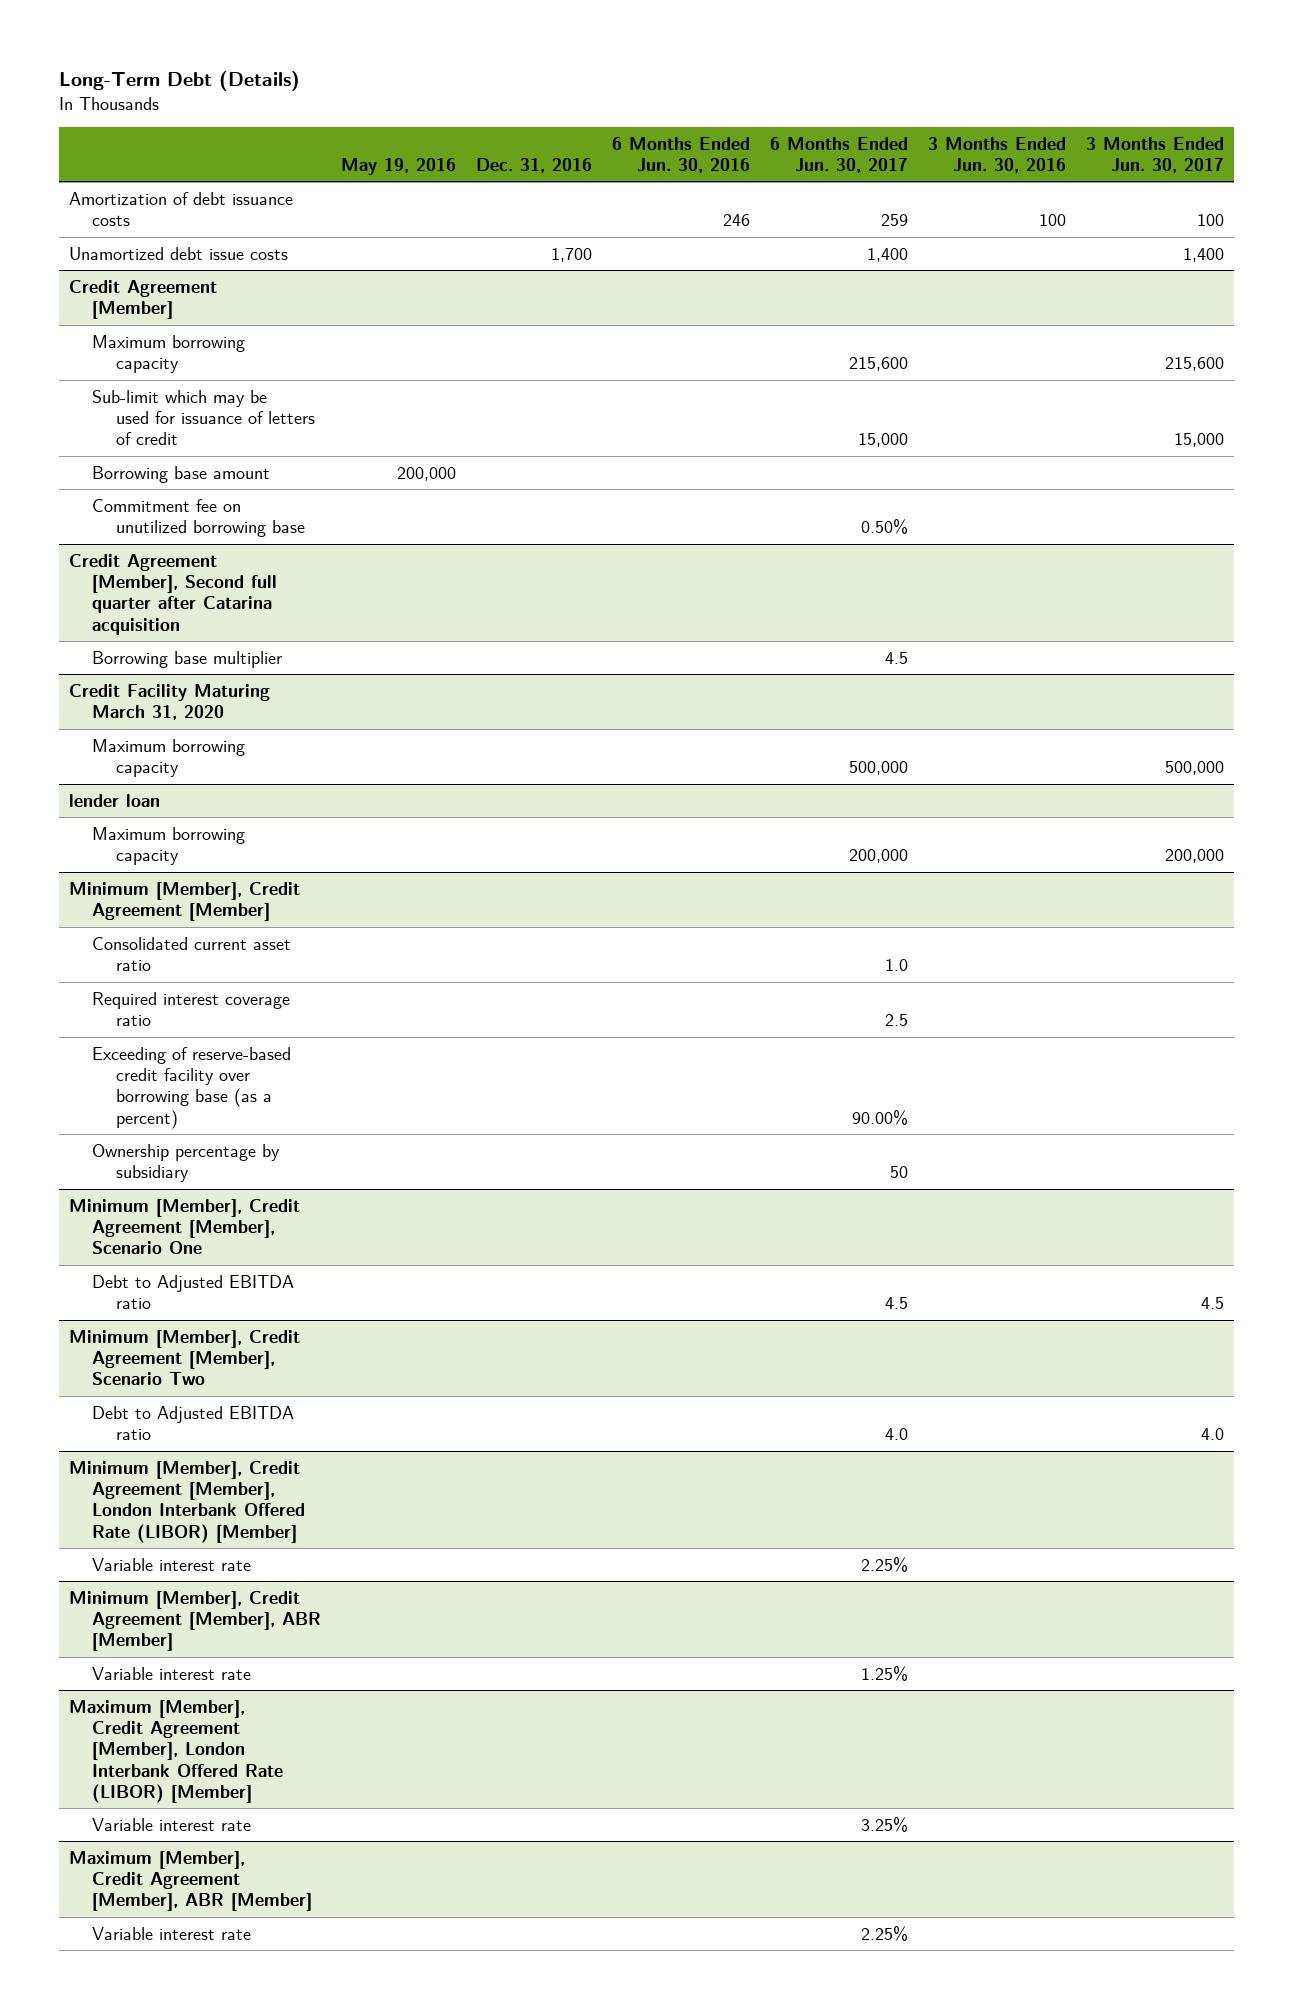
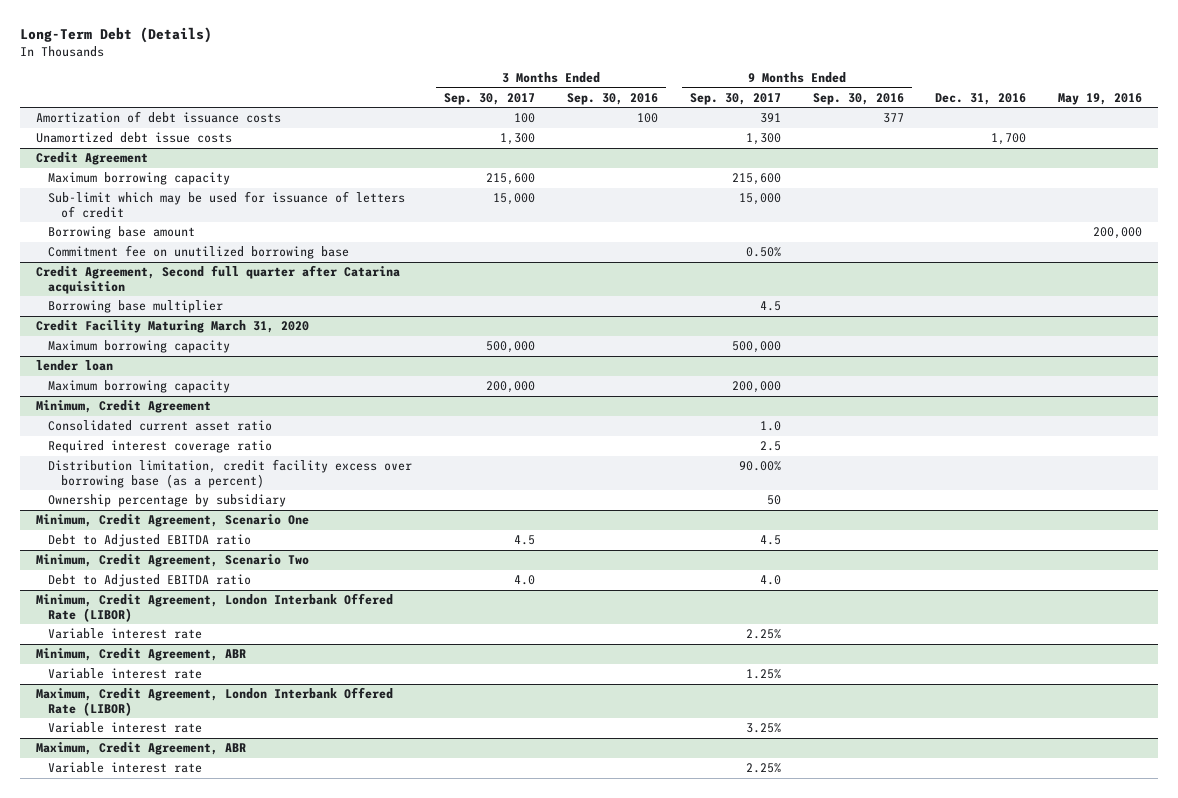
- | May 19, 2016 | Dec. 31, 2016 | 6 Months Ended Jun. 30, 2016 | 6 Months Ended Jun. 30, 2017 | 3 Months Ended Jun. 30, 2016 | 3 Months Ended Jun. 30, 2017
+ | 3 Months Ended Sep. 30, 2017 | 3 Months Ended Sep. 30, 2016 | 9 Months Ended Sep. 30, 2017 | 9 Months Ended Sep. 30, 2016 | Dec. 31, 2016 | May 19, 2016
- Credit Agreement [Member]
+ Credit Agreement
- Credit Agreement [Member], Second full quarter after Catarina acquisition
+ Credit Agreement, Second full quarter after Catarina acquisition
- Minimum [Member], Credit Agreement [Member]
+ Minimum, Credit Agreement
- Exceeding of reserve-based credit facility over borrowing base (as a percent) | | | | 90.00% | |
+ Distribution limitation, credit facility excess over borrowing base (as a percent) | | | 90.00% | | |
- Minimum [Member], Credit Agreement [Member], Scenario One
+ Minimum, Credit Agreement, Scenario One
- Minimum [Member], Credit Agreement [Member], Scenario Two
+ Minimum, Credit Agreement, Scenario Two
- Minimum [Member], Credit Agreement [Member], London Interbank Offered Rate (LIBOR) [Member]
+ Minimum, Credit Agreement, London Interbank Offered Rate (LIBOR)
- Minimum [Member], Credit Agreement [Member], ABR [Member]
+ Minimum, Credit Agreement, ABR
- Maximum [Member], Credit Agreement [Member], London Interbank Offered Rate (LIBOR) [Member]
+ Maximum, Credit Agreement, London Interbank Offered Rate (LIBOR)
- Maximum [Member], Credit Agreement [Member], ABR [Member]
+ Maximum, Credit Agreement, ABR

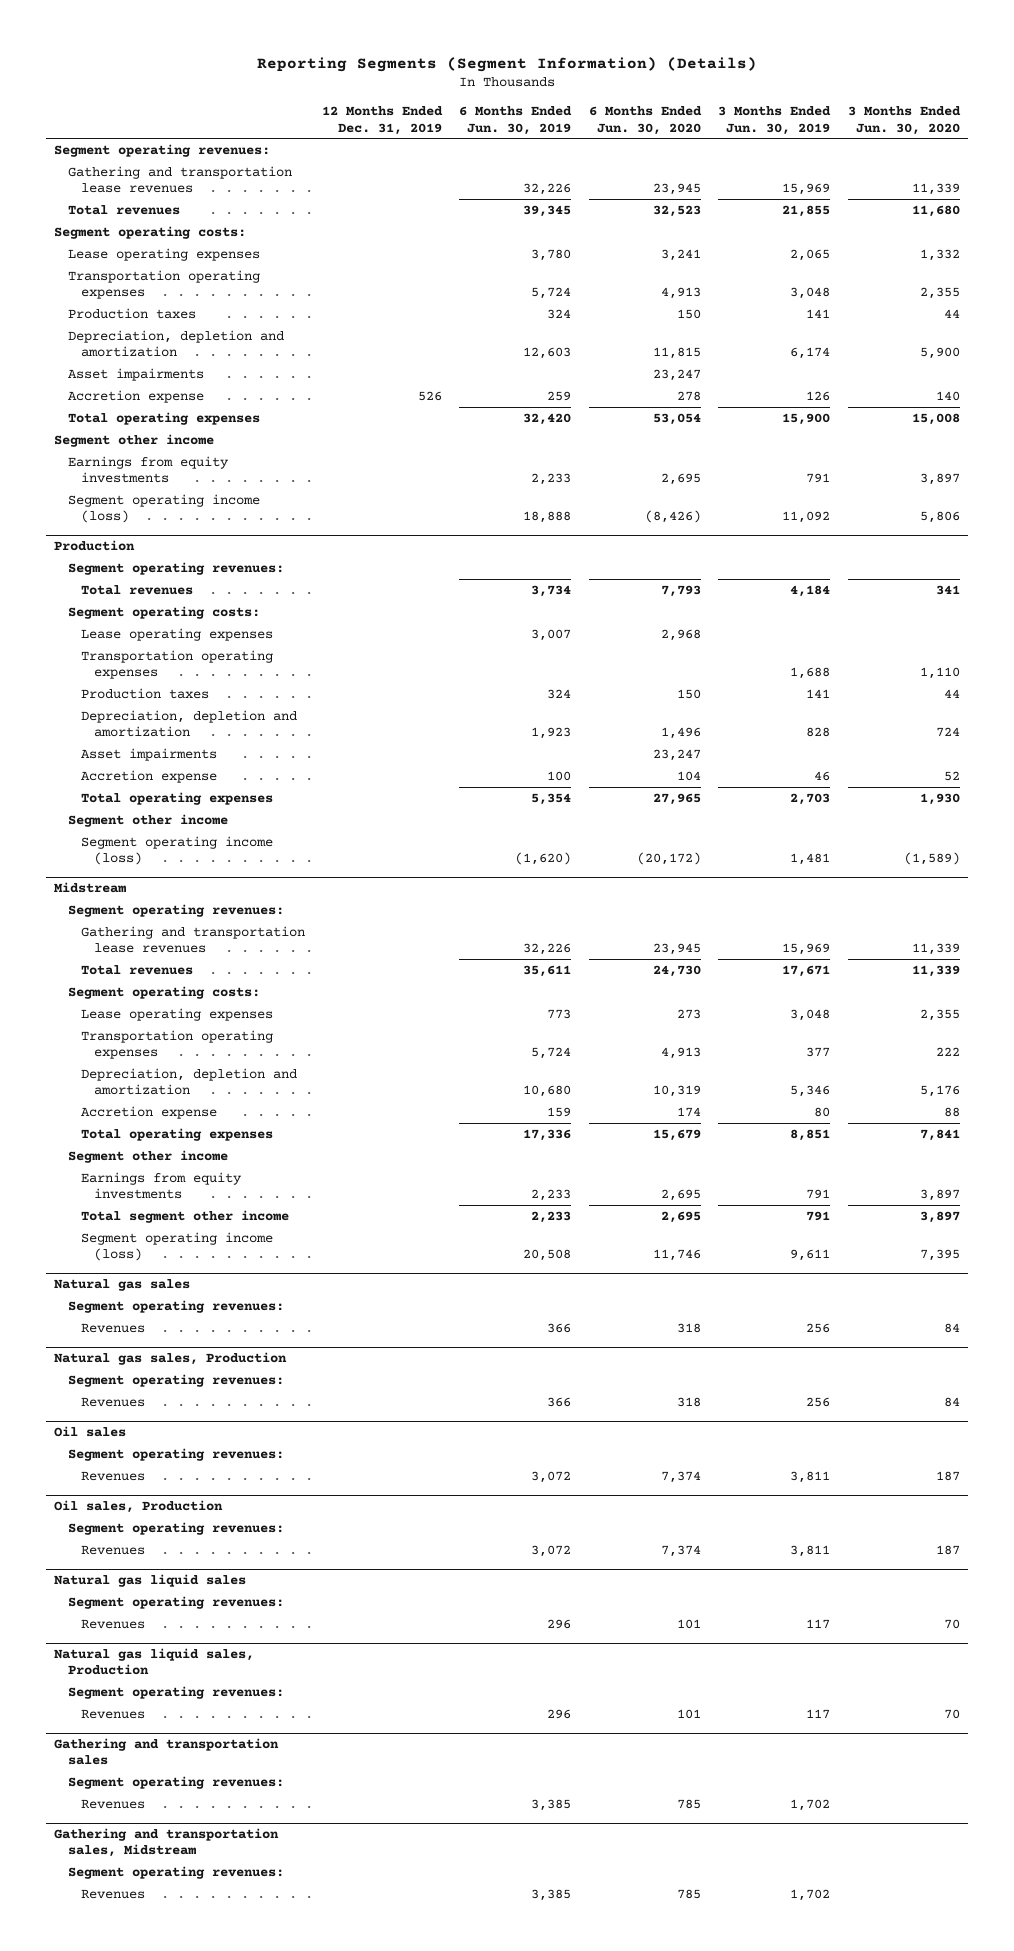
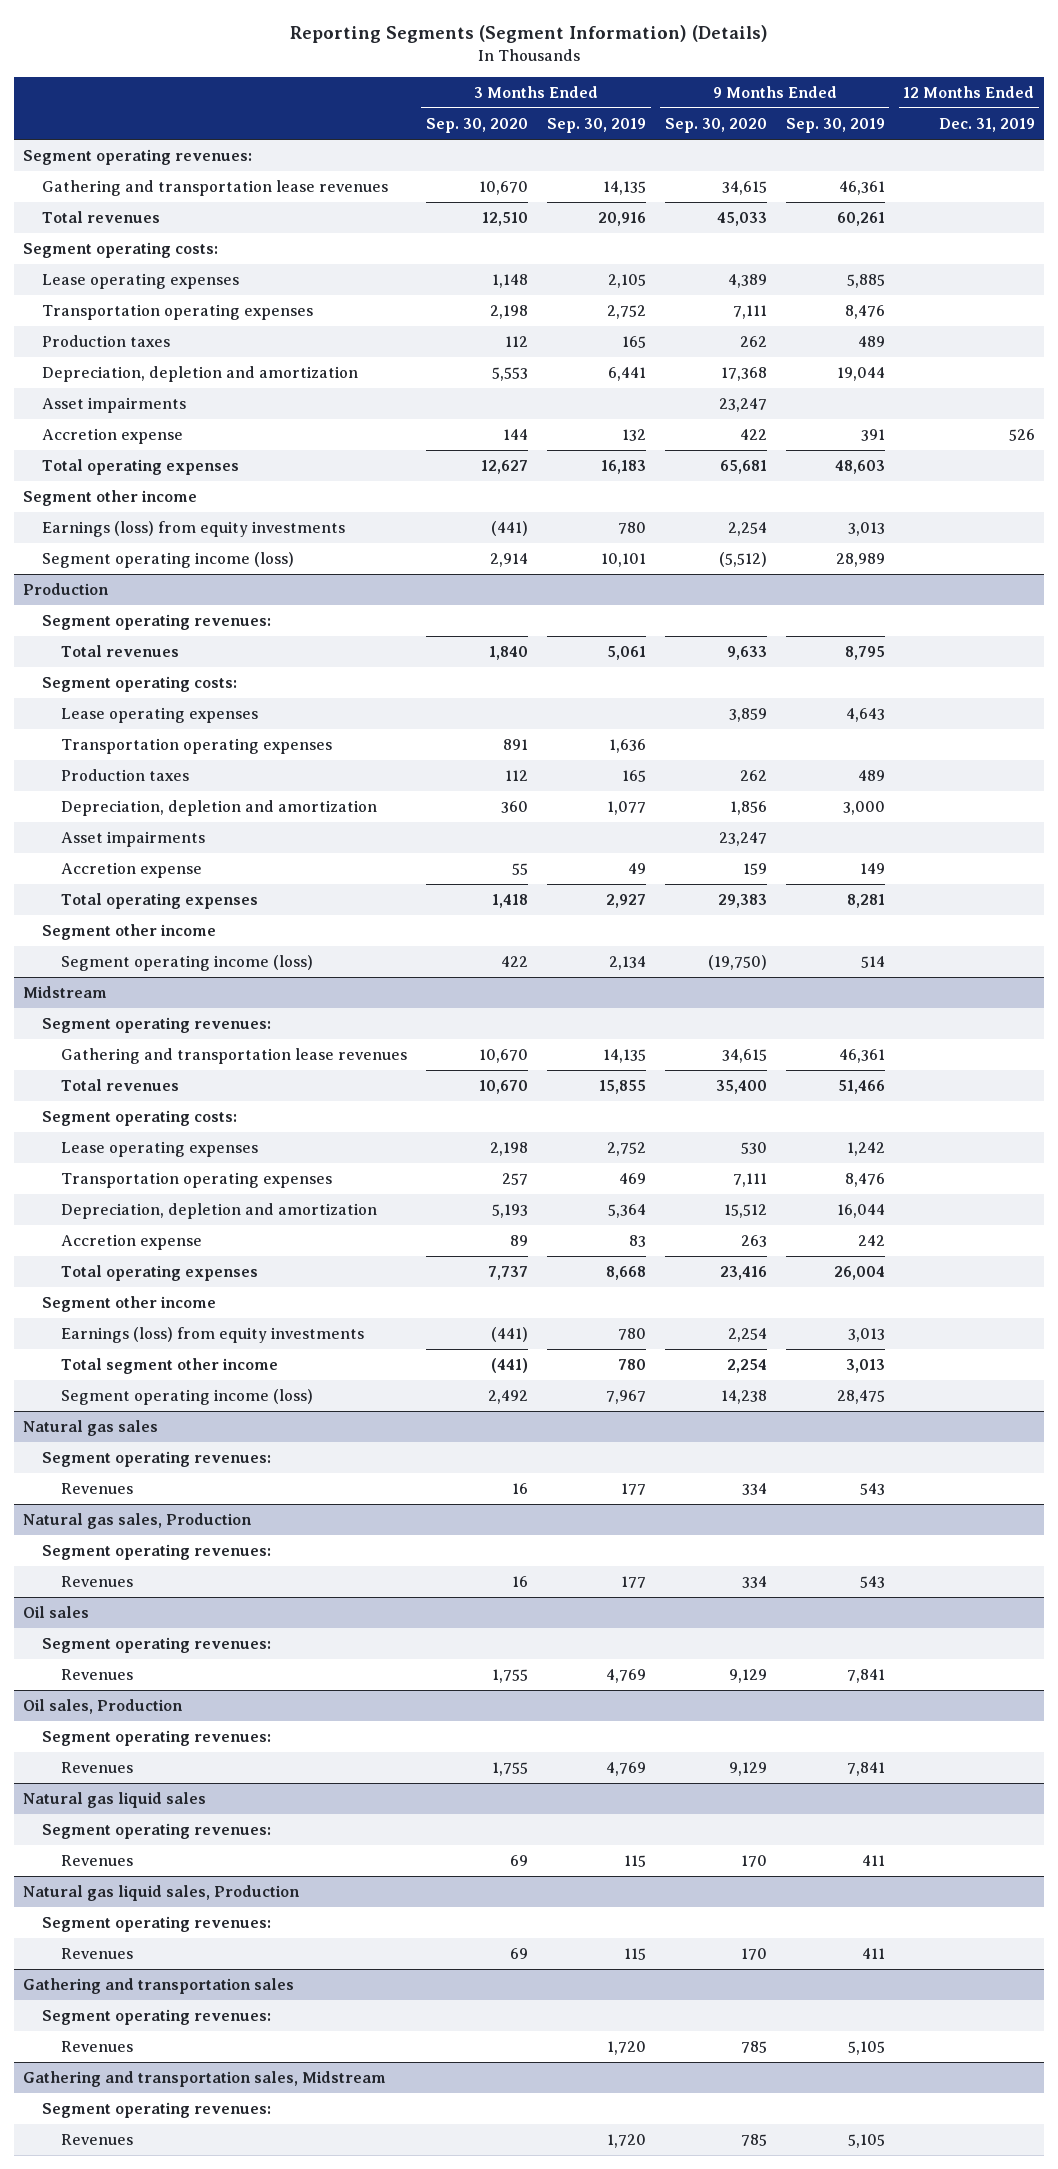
- | 12 Months Ended Dec. 31, 2019 | 6 Months Ended Jun. 30, 2019 | 6 Months Ended Jun. 30, 2020 | 3 Months Ended Jun. 30, 2019 | 3 Months Ended Jun. 30, 2020
+ | 3 Months Ended Sep. 30, 2020 | 3 Months Ended Sep. 30, 2019 | 9 Months Ended Sep. 30, 2020 | 9 Months Ended Sep. 30, 2019 | 12 Months Ended Dec. 31, 2019
- Earnings from equity investments | | 2,233 | 2,695 | 791 | 3,897
+ Earnings (loss) from equity investments | (441) | 780 | 2,254 | 3,013 |
@ Midstream
- Earnings from equity investments | | 2,233 | 2,695 | 791 | 3,897
+ Earnings (loss) from equity investments | (441) | 780 | 2,254 | 3,013 |

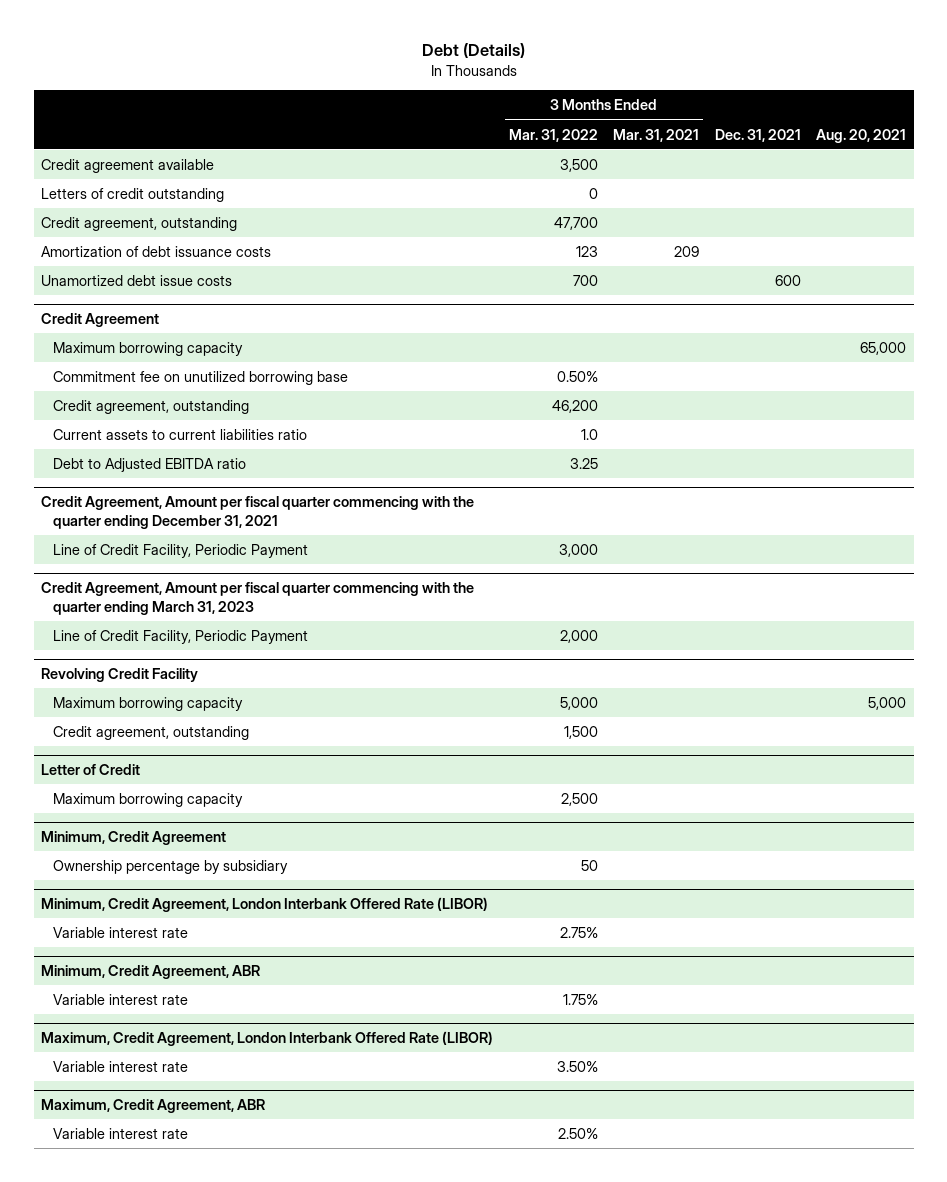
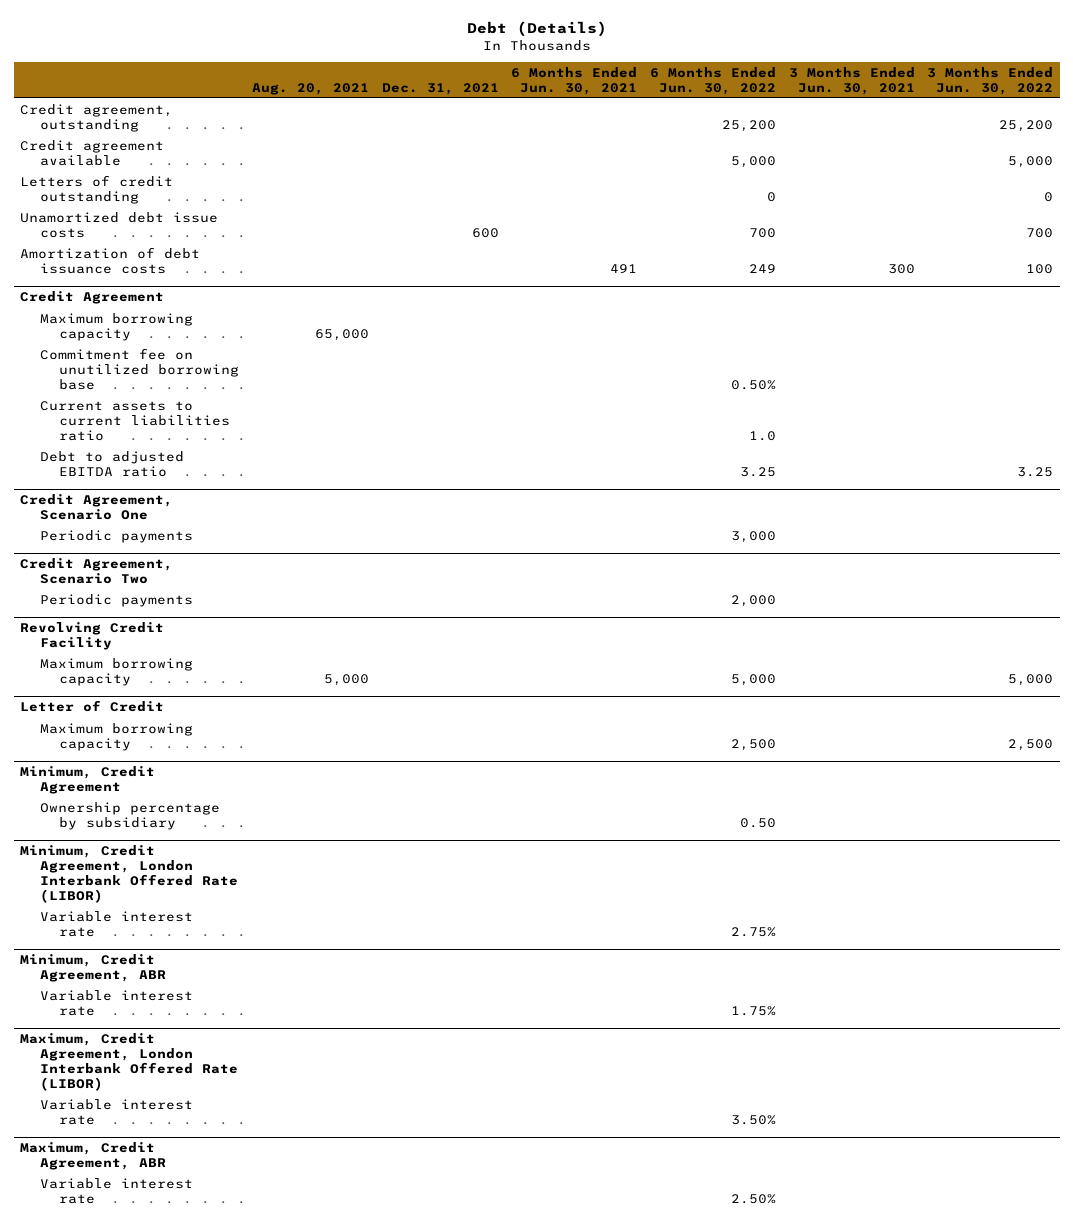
- | 3 Months Ended Mar. 31, 2022 | 3 Months Ended Mar. 31, 2021 | Dec. 31, 2021 | Aug. 20, 2021
+ | Aug. 20, 2021 | Dec. 31, 2021 | 6 Months Ended Jun. 30, 2021 | 6 Months Ended Jun. 30, 2022 | 3 Months Ended Jun. 30, 2021 | 3 Months Ended Jun. 30, 2022
moved up: Credit agreement, outstanding | | | | 25,200 | | 25,200
moved down: Amortization of debt issuance costs | | | 491 | 249 | 300 | 100
@ Credit Agreement
- Credit agreement, outstanding | 46,200 | | |
- Debt to Adjusted EBITDA ratio | 3.25 | | |
- Credit Agreement, Amount per fiscal quarter commencing with the quarter ending December 31, 2021
- Line of Credit Facility, Periodic Payment | 3,000 | | |
- Credit Agreement, Amount per fiscal quarter commencing with the quarter ending March 31, 2023
- Line of Credit Facility, Periodic Payment | 2,000 | | |
@ Credit Agreement
+ Debt to adjusted EBITDA ratio | | | | 3.25 | | 3.25
+ Credit Agreement, Scenario One
+ Periodic payments | | | | 3,000 | |
+ Credit Agreement, Scenario Two
+ Periodic payments | | | | 2,000 | |
@ Revolving Credit Facility
- Credit agreement, outstanding | 1,500 | | |

